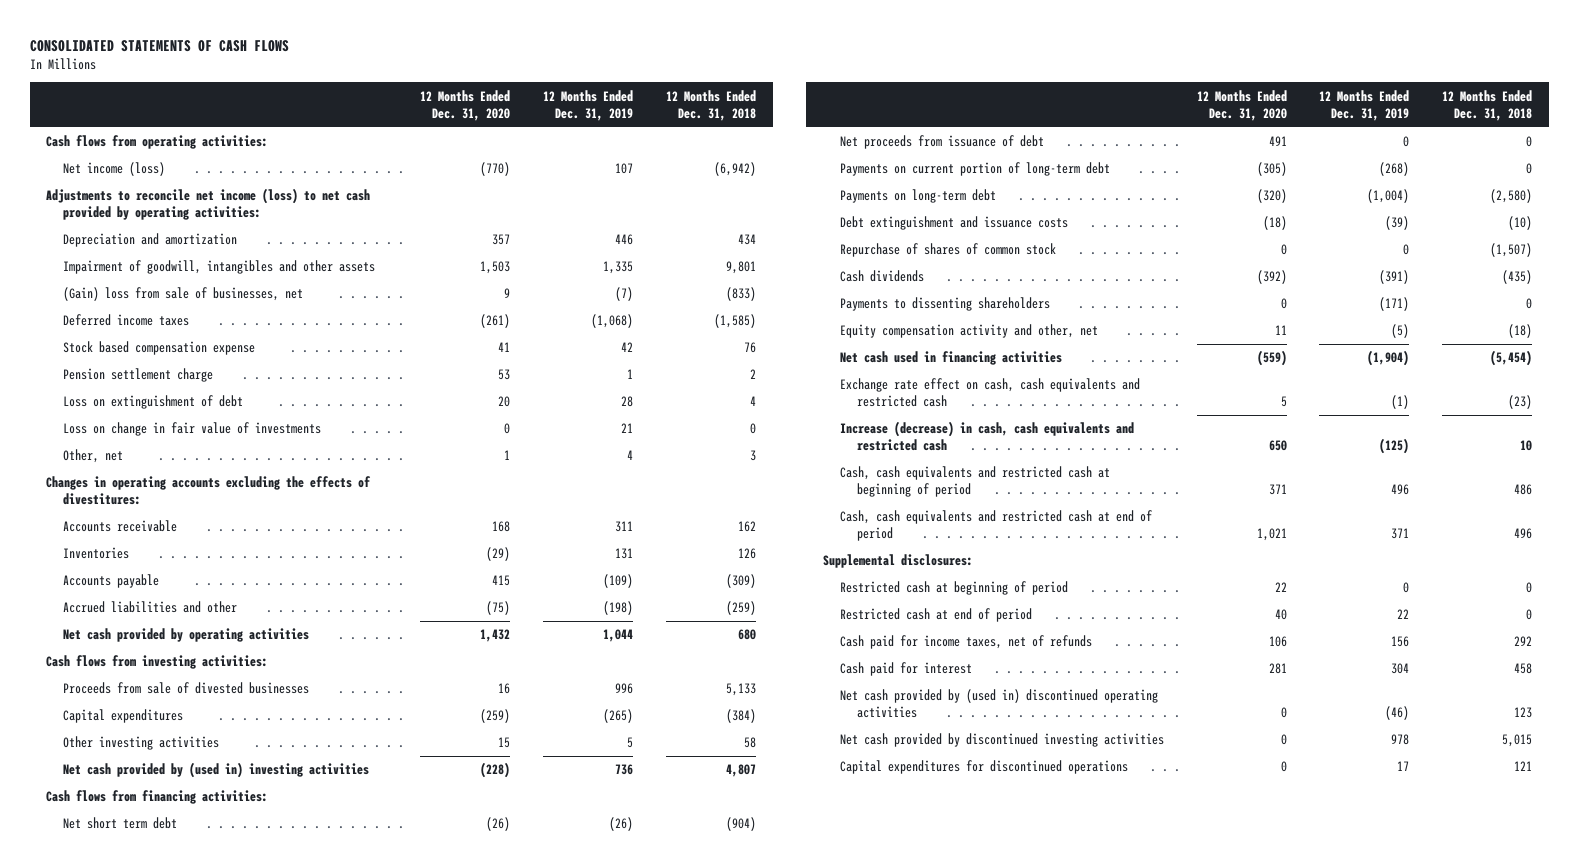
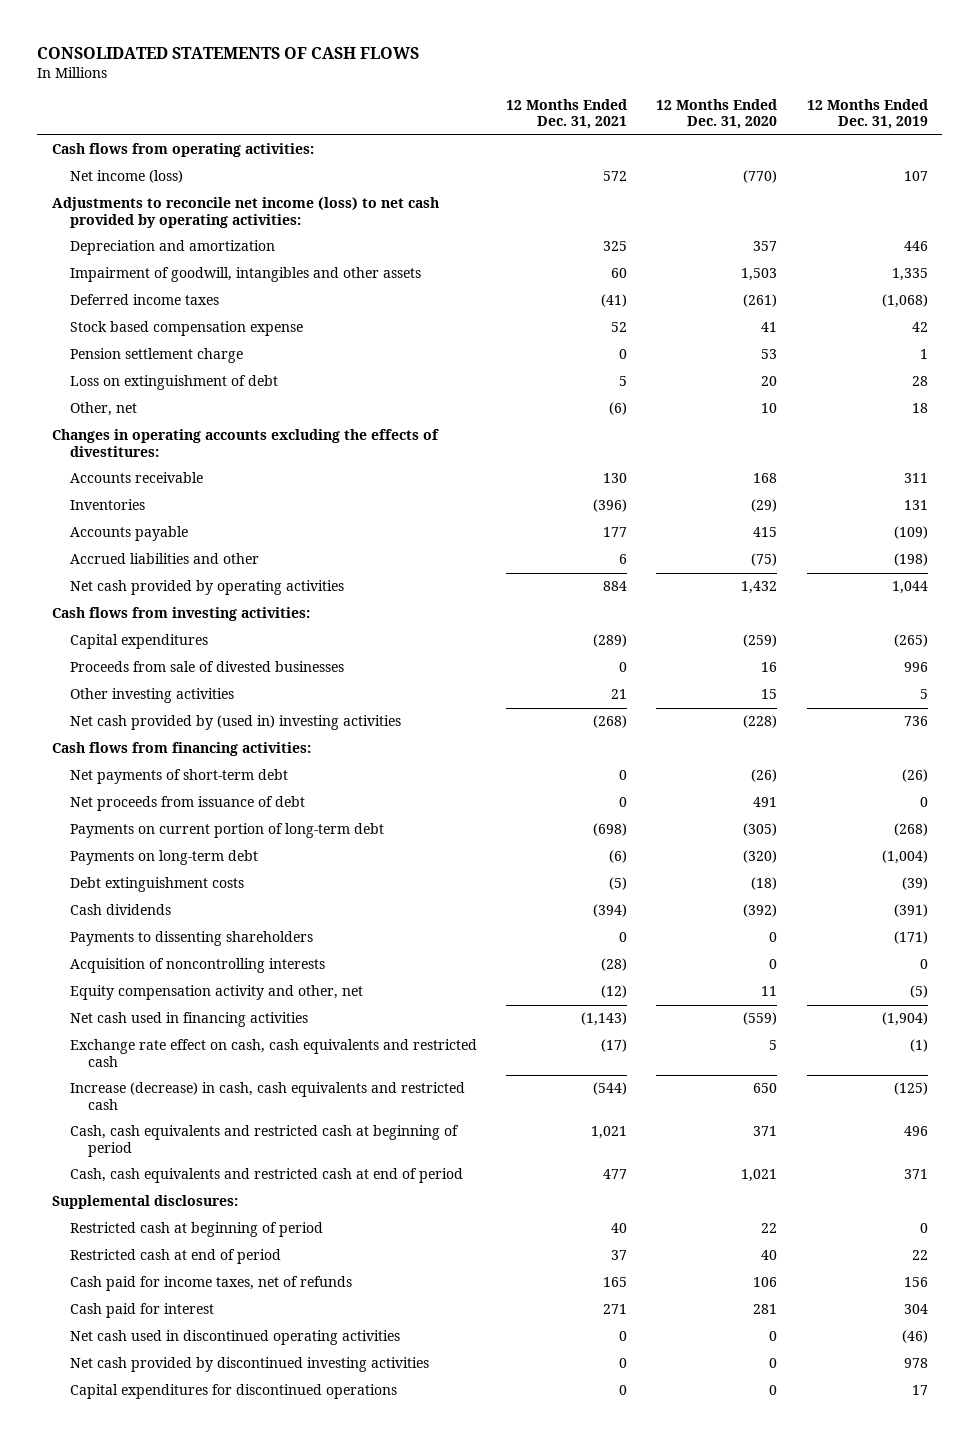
- | 12 Months Ended Dec. 31, 2020 | 12 Months Ended Dec. 31, 2019 | 12 Months Ended Dec. 31, 2018
+ | 12 Months Ended Dec. 31, 2021 | 12 Months Ended Dec. 31, 2020 | 12 Months Ended Dec. 31, 2019
- (Gain) loss from sale of businesses, net | 9 | (7) | (833)
- Loss on change in fair value of investments | 0 | 21 | 0
- Other, net | 1 | 4 | 3
+ Other, net | (6) | 10 | 18
moved down: Proceeds from sale of divested businesses | 0 | 16 | 996
- Net short term debt | (26) | (26) | (904)
+ Net payments of short-term debt | 0 | (26) | (26)
- Debt extinguishment and issuance costs | (18) | (39) | (10)
- Repurchase of shares of common stock | 0 | 0 | (1,507)
+ Debt extinguishment costs | (5) | (18) | (39)
+ Acquisition of noncontrolling interests | (28) | 0 | 0
- Net cash provided by (used in) discontinued operating activities | 0 | (46) | 123
+ Net cash used in discontinued operating activities | 0 | 0 | (46)

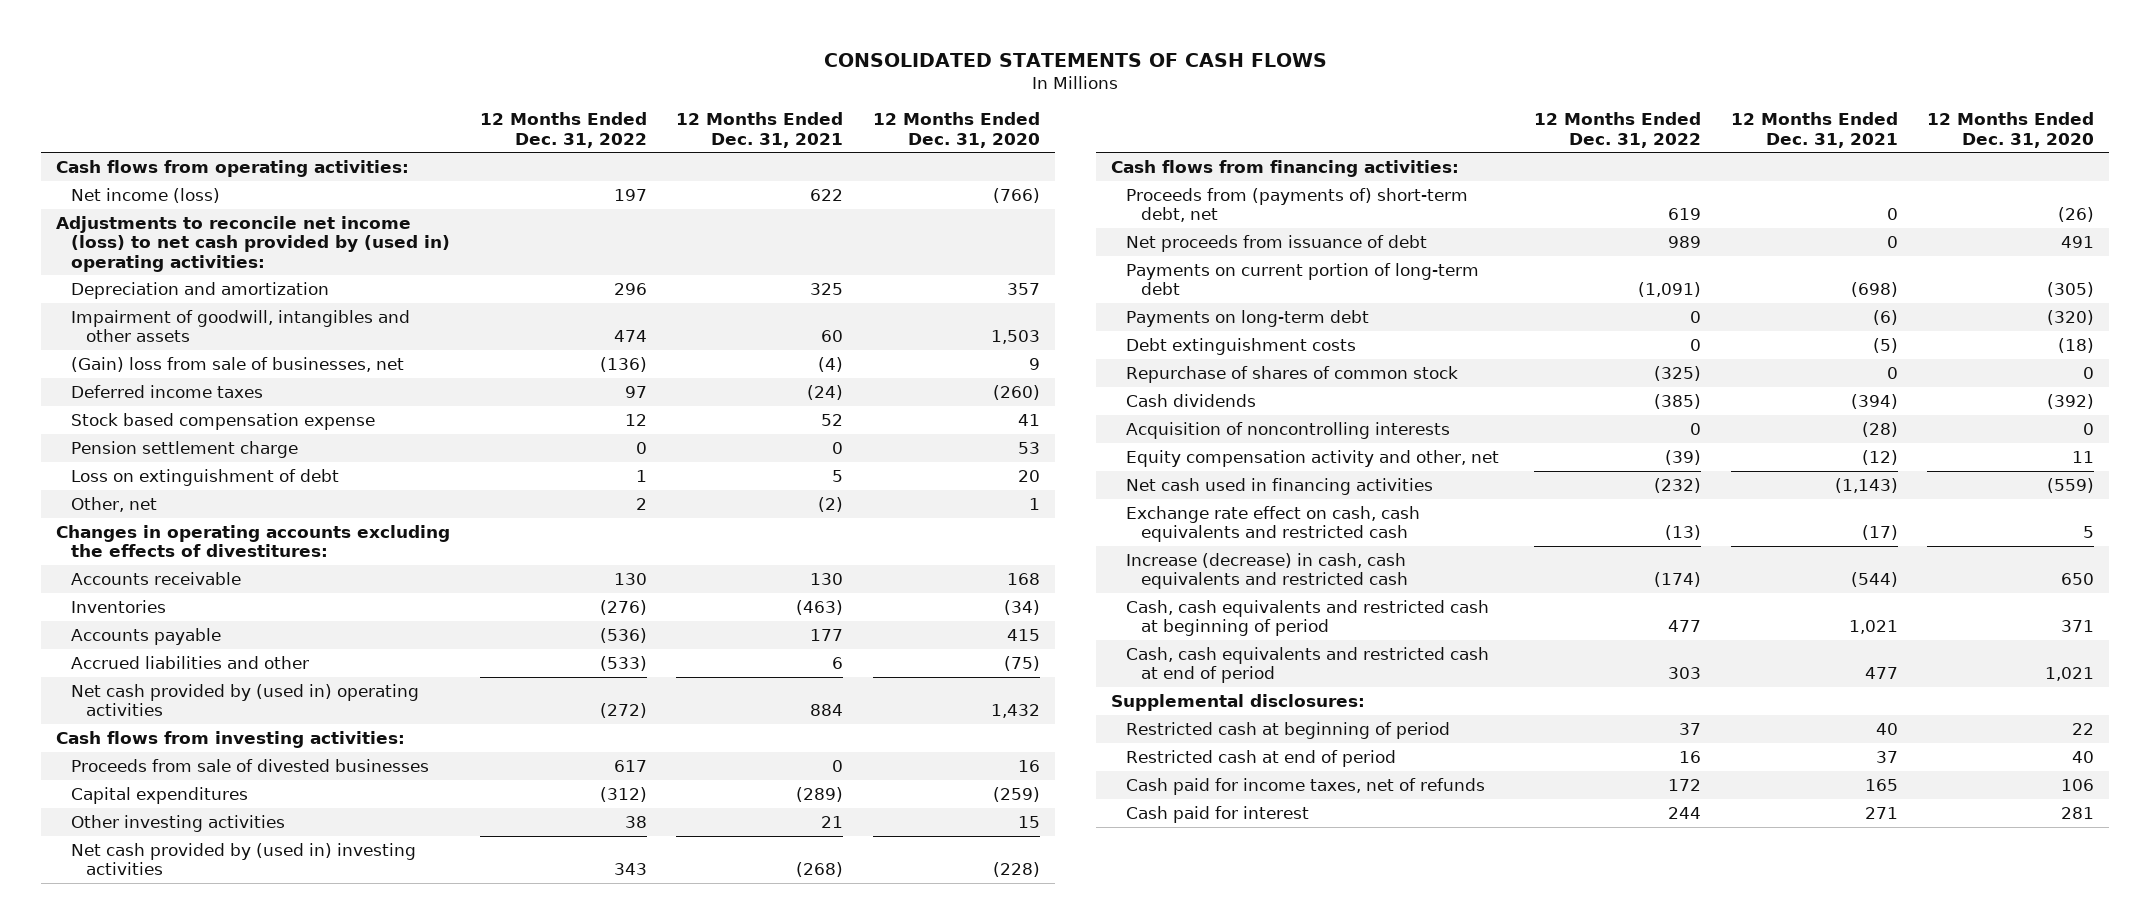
- | 12 Months Ended Dec. 31, 2021 | 12 Months Ended Dec. 31, 2020 | 12 Months Ended Dec. 31, 2019
+ | 12 Months Ended Dec. 31, 2022 | 12 Months Ended Dec. 31, 2021 | 12 Months Ended Dec. 31, 2020
- Net income (loss) | 572 | (770) | 107
- Adjustments to reconcile net income (loss) to net cash provided by operating activities:
+ Net income (loss) | 197 | 622 | (766)
+ Adjustments to reconcile net income (loss) to net cash provided by (used in) operating activities:
- Deferred income taxes | (41) | (261) | (1,068)
+ (Gain) loss from sale of businesses, net | (136) | (4) | 9
+ Deferred income taxes | 97 | (24) | (260)
- Other, net | (6) | 10 | 18
+ Other, net | 2 | (2) | 1
- Inventories | (396) | (29) | 131
+ Inventories | (276) | (463) | (34)
- Net cash provided by operating activities | 884 | 1,432 | 1,044
+ Net cash provided by (used in) operating activities | (272) | 884 | 1,432
moved down: Capital expenditures | (312) | (289) | (259)
- Net payments of short-term debt | 0 | (26) | (26)
+ Proceeds from (payments of) short-term debt, net | 619 | 0 | (26)
+ Repurchase of shares of common stock | (325) | 0 | 0
- Payments to dissenting shareholders | 0 | 0 | (171)
- Net cash used in discontinued operating activities | 0 | 0 | (46)
- Net cash provided by discontinued investing activities | 0 | 0 | 978
- Capital expenditures for discontinued operations | 0 | 0 | 17

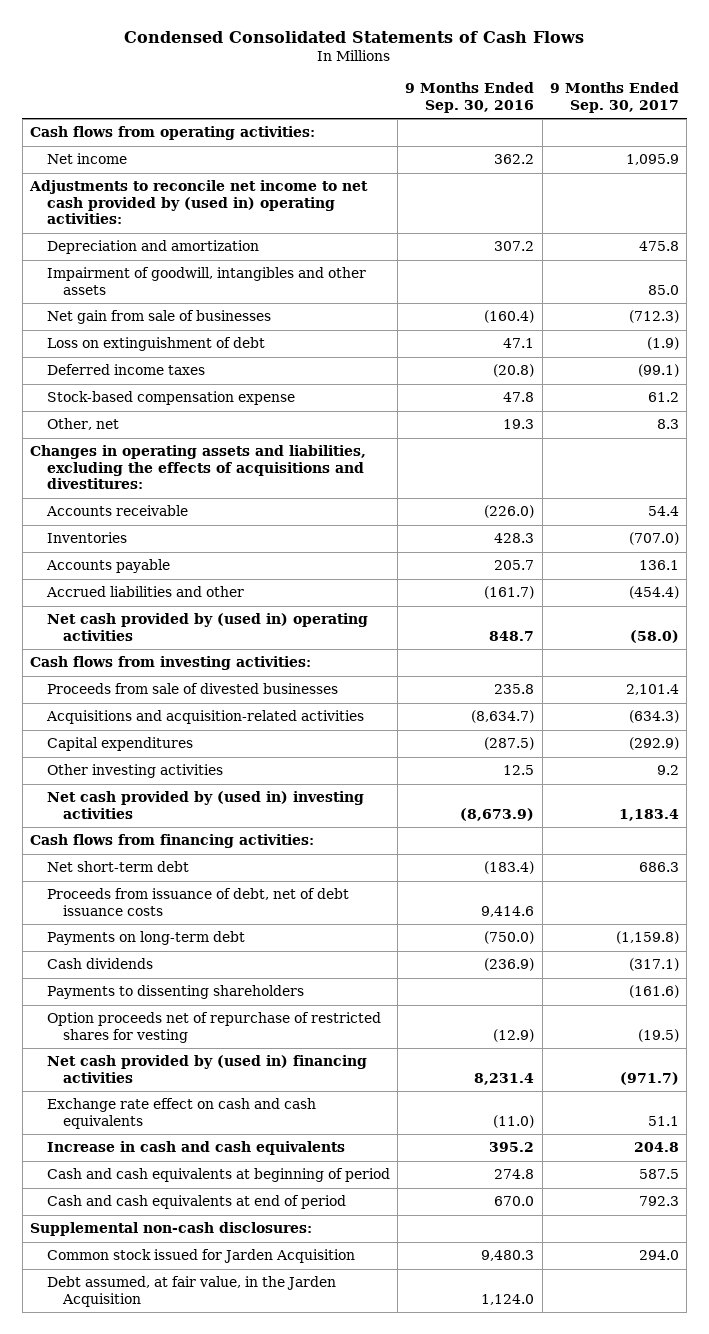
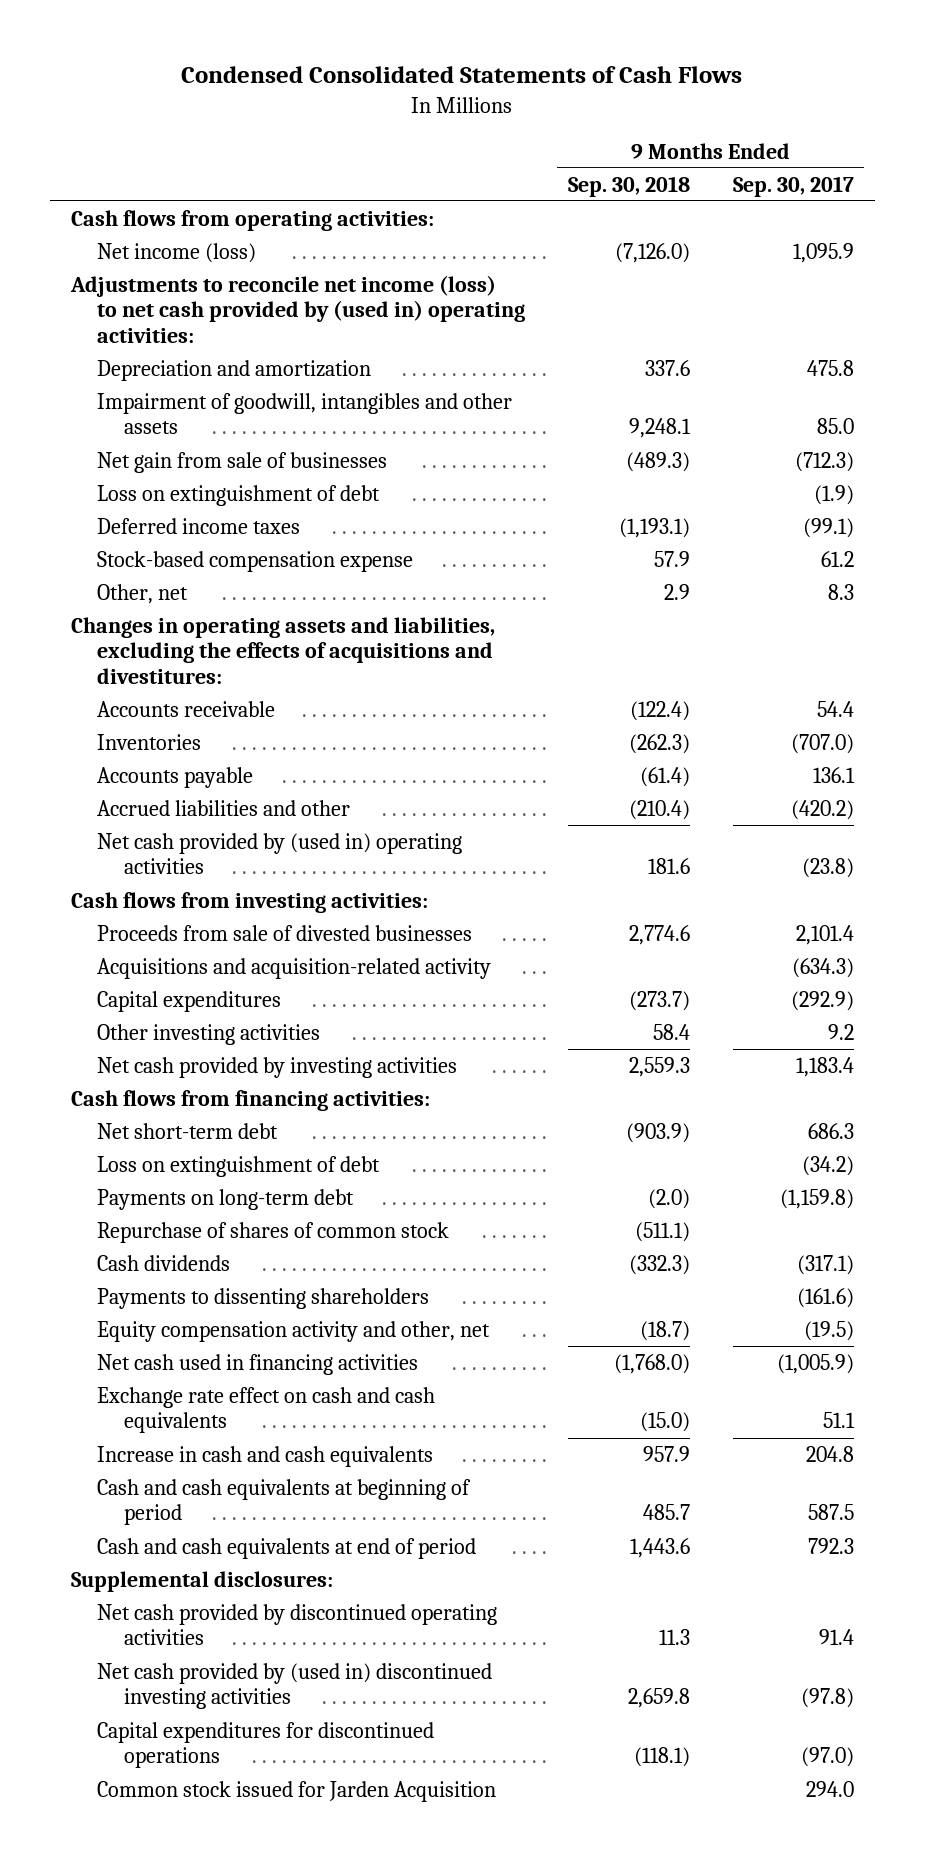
- | 9 Months Ended Sep. 30, 2016 | 9 Months Ended Sep. 30, 2017
+ | 9 Months Ended Sep. 30, 2018 | 9 Months Ended Sep. 30, 2017
- Net income | 362.2 | 1,095.9
- Adjustments to reconcile net income to net cash provided by (used in) operating activities:
+ Net income (loss) | (7,126.0) | 1,095.9
+ Adjustments to reconcile net income (loss) to net cash provided by (used in) operating activities:
- Accrued liabilities and other | (161.7) | (454.4)
- Net cash provided by (used in) operating activities | 848.7 | (58.0)
+ Accrued liabilities and other | (210.4) | (420.2)
+ Net cash provided by (used in) operating activities | 181.6 | (23.8)
- Acquisitions and acquisition-related activities | (8,634.7) | (634.3)
+ Acquisitions and acquisition-related activity | | (634.3)
- Net cash provided by (used in) investing activities | (8,673.9) | 1,183.4
+ Net cash provided by investing activities | 2,559.3 | 1,183.4
- Proceeds from issuance of debt, net of debt issuance costs | 9,414.6 |
+ Loss on extinguishment of debt | | (34.2)
+ Repurchase of shares of common stock | (511.1) |
- Option proceeds net of repurchase of restricted shares for vesting | (12.9) | (19.5)
- Net cash provided by (used in) financing activities | 8,231.4 | (971.7)
+ Equity compensation activity and other, net | (18.7) | (19.5)
+ Net cash used in financing activities | (1,768.0) | (1,005.9)
- Supplemental non-cash disclosures:
+ Supplemental disclosures:
+ Net cash provided by discontinued operating activities | 11.3 | 91.4
+ Net cash provided by (used in) discontinued investing activities | 2,659.8 | (97.8)
+ Capital expenditures for discontinued operations | (118.1) | (97.0)
- Debt assumed, at fair value, in the Jarden Acquisition | 1,124.0 |

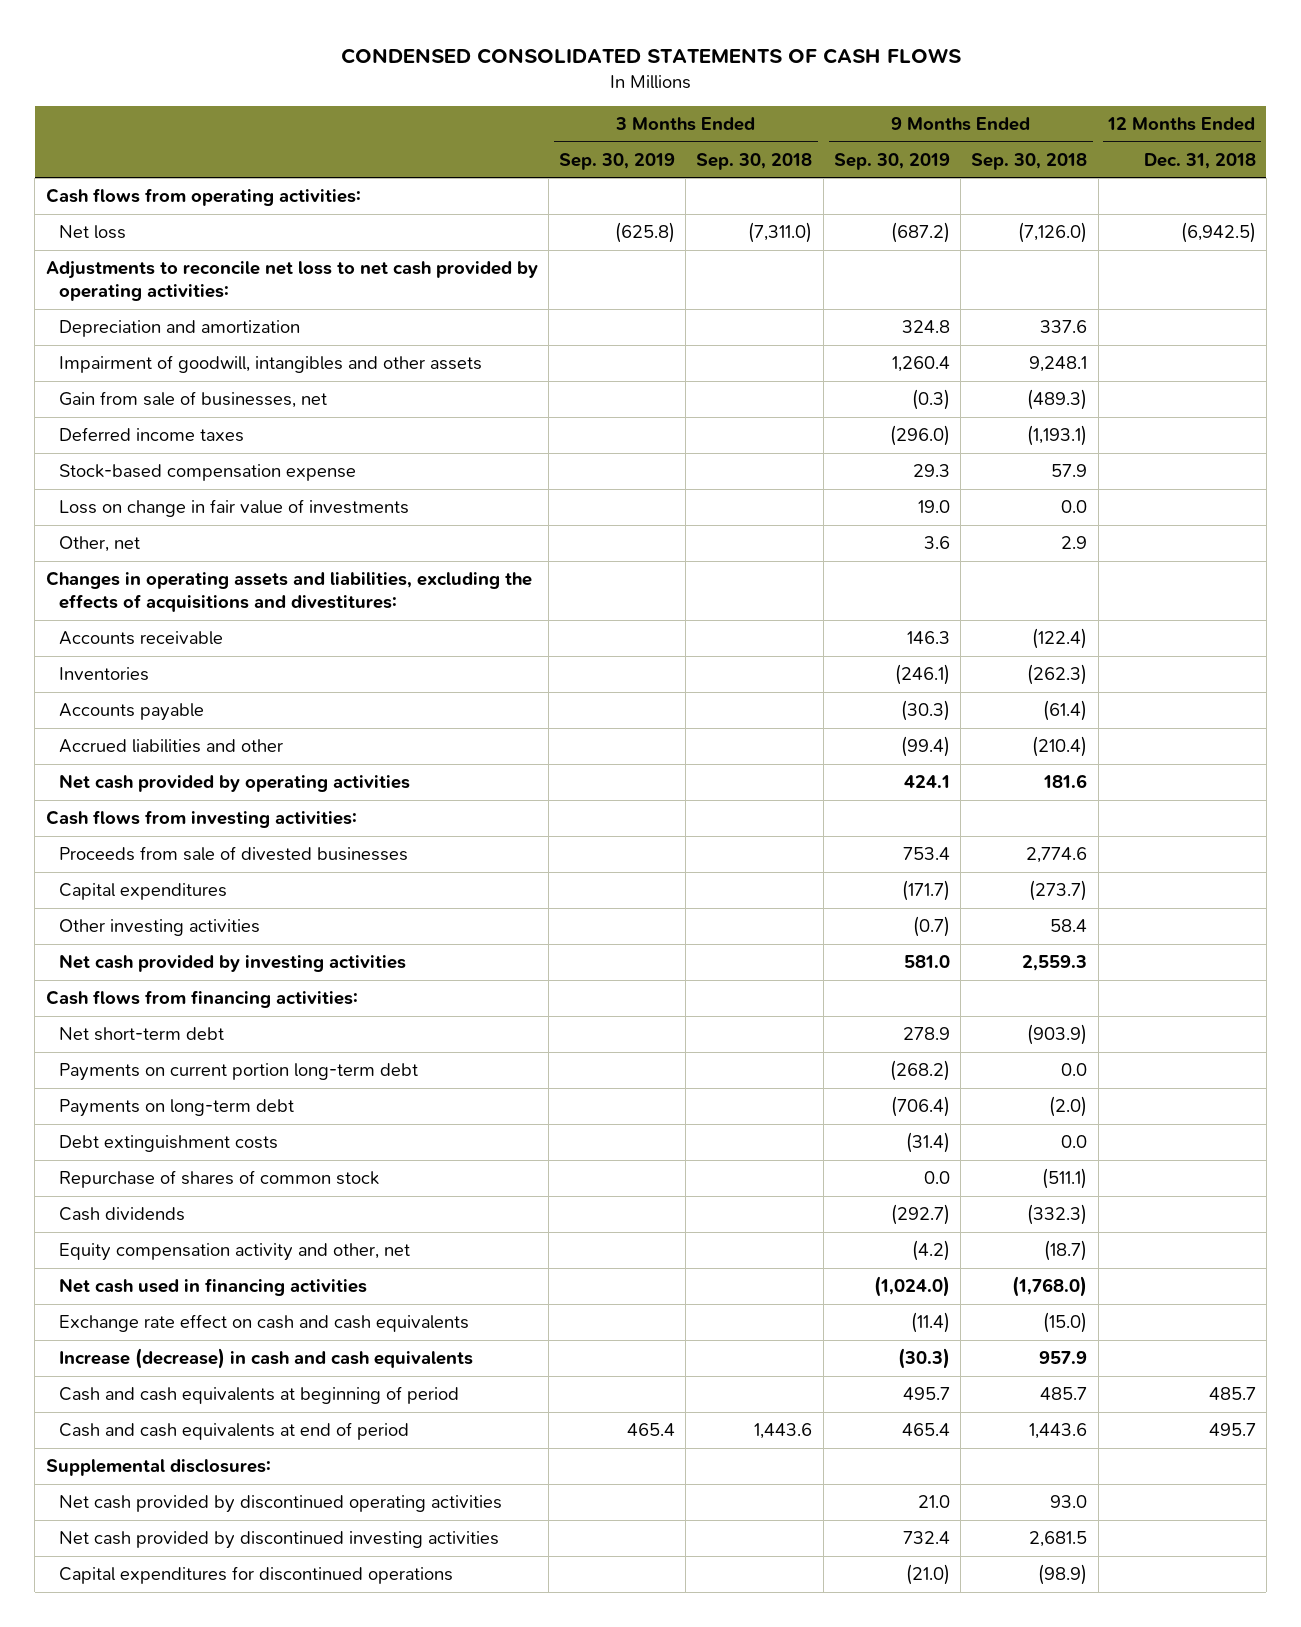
- Condensed Consolidated Statements of Cash Flows
+ CONDENSED CONSOLIDATED STATEMENTS OF CASH FLOWS
- | 9 Months Ended Sep. 30, 2018 | 9 Months Ended Sep. 30, 2017
+ | 3 Months Ended Sep. 30, 2019 | 3 Months Ended Sep. 30, 2018 | 9 Months Ended Sep. 30, 2019 | 9 Months Ended Sep. 30, 2018 | 12 Months Ended Dec. 31, 2018
- Net income (loss) | (7,126.0) | 1,095.9
- Adjustments to reconcile net income (loss) to net cash provided by (used in) operating activities:
+ Net loss | (625.8) | (7,311.0) | (687.2) | (7,126.0) | (6,942.5)
+ Adjustments to reconcile net loss to net cash provided by operating activities:
- Net gain from sale of businesses | (489.3) | (712.3)
- Loss on extinguishment of debt | | (1.9)
+ Gain from sale of businesses, net | | | (0.3) | (489.3) |
+ Loss on change in fair value of investments | | | 19.0 | 0.0 |
- Net cash provided by (used in) operating activities | 181.6 | (23.8)
+ Net cash provided by operating activities | | | 424.1 | 181.6 |
- Acquisitions and acquisition-related activity | | (634.3)
- Loss on extinguishment of debt | | (34.2)
+ Payments on current portion long-term debt | | | (268.2) | 0.0 |
+ Debt extinguishment costs | | | (31.4) | 0.0 |
- Payments to dissenting shareholders | | (161.6)
- Increase in cash and cash equivalents | 957.9 | 204.8
+ Increase (decrease) in cash and cash equivalents | | | (30.3) | 957.9 |
- Net cash provided by discontinued operating activities | 11.3 | 91.4
- Net cash provided by (used in) discontinued investing activities | 2,659.8 | (97.8)
- Capital expenditures for discontinued operations | (118.1) | (97.0)
- Common stock issued for Jarden Acquisition | | 294.0
+ Net cash provided by discontinued operating activities | | | 21.0 | 93.0 |
+ Net cash provided by discontinued investing activities | | | 732.4 | 2,681.5 |
+ Capital expenditures for discontinued operations | | | (21.0) | (98.9) |

